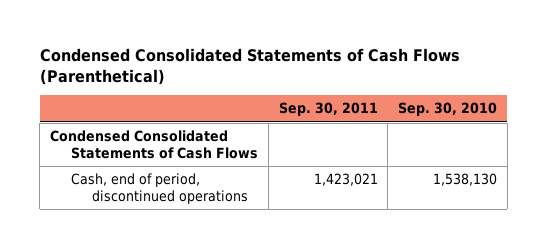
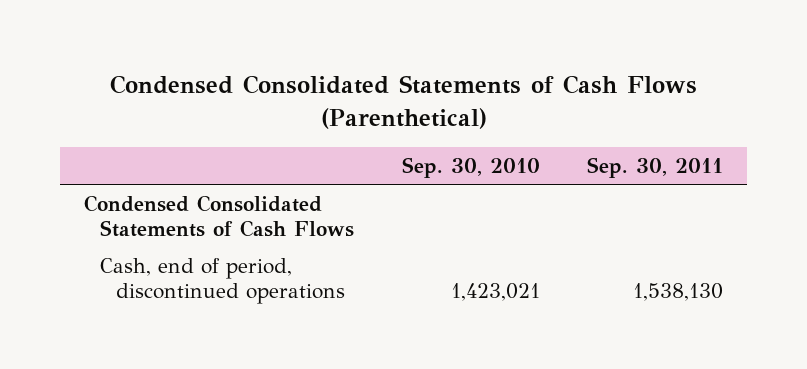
- | Sep. 30, 2011 | Sep. 30, 2010
+ | Sep. 30, 2010 | Sep. 30, 2011
- Cash, end of period, discontinued operations | 1,423,021 | 1,538,130
+ Cash, end of period, discontinued operations | 1,423,021 | 1,538,130

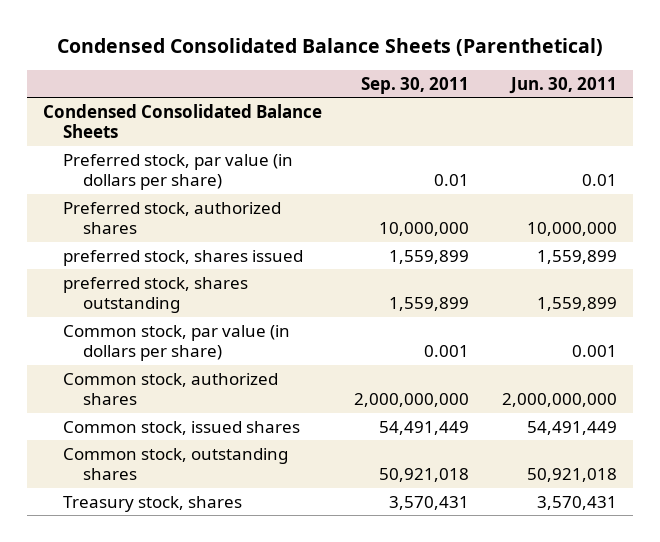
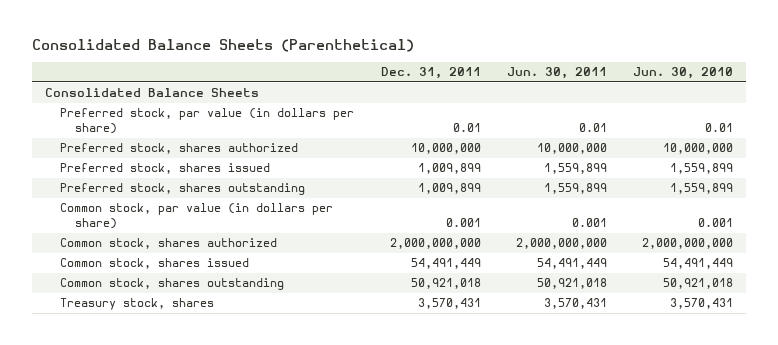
- Condensed Consolidated Balance Sheets (Parenthetical)
+ Consolidated Balance Sheets (Parenthetical)
- | Sep. 30, 2011 | Jun. 30, 2011
+ | Dec. 31, 2011 | Jun. 30, 2011 | Jun. 30, 2010
- Condensed Consolidated Balance Sheets
+ Consolidated Balance Sheets
- Preferred stock, authorized shares | 10,000,000 | 10,000,000
- preferred stock, shares issued | 1,559,899 | 1,559,899
- preferred stock, shares outstanding | 1,559,899 | 1,559,899
+ Preferred stock, shares authorized | 10,000,000 | 10,000,000 | 10,000,000
+ Preferred stock, shares issued | 1,009,899 | 1,559,899 | 1,559,899
+ Preferred stock, shares outstanding | 1,009,899 | 1,559,899 | 1,559,899
- Common stock, authorized shares | 2,000,000,000 | 2,000,000,000
- Common stock, issued shares | 54,491,449 | 54,491,449
- Common stock, outstanding shares | 50,921,018 | 50,921,018
+ Common stock, shares authorized | 2,000,000,000 | 2,000,000,000 | 2,000,000,000
+ Common stock, shares issued | 54,491,449 | 54,491,449 | 54,491,449
+ Common stock, shares outstanding | 50,921,018 | 50,921,018 | 50,921,018

